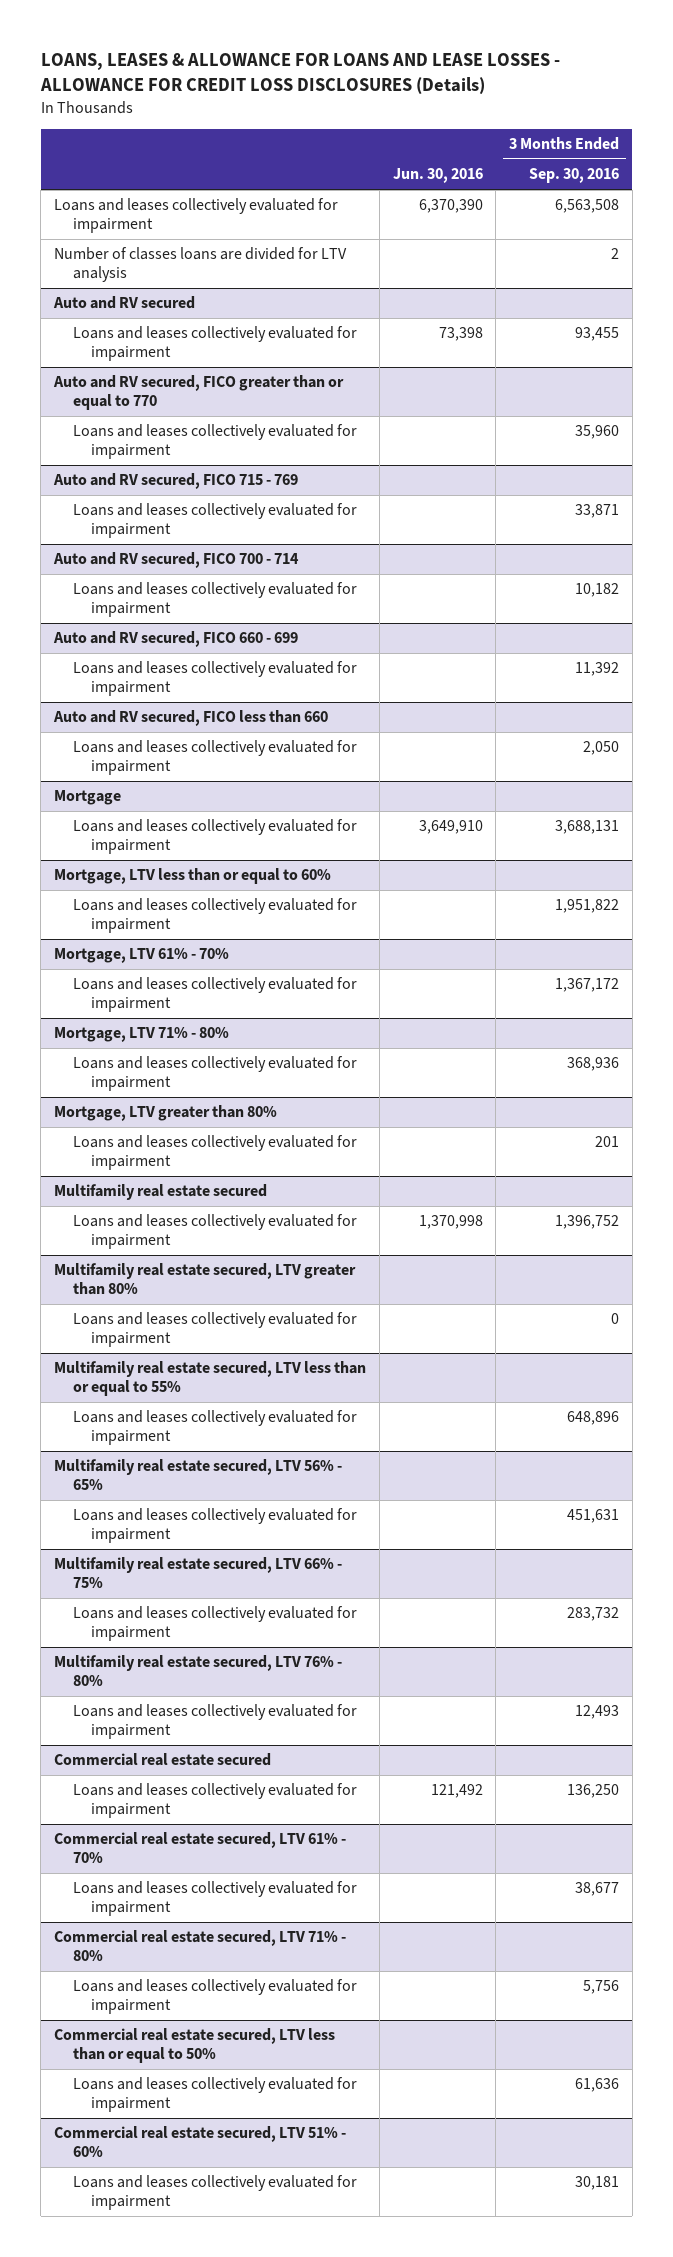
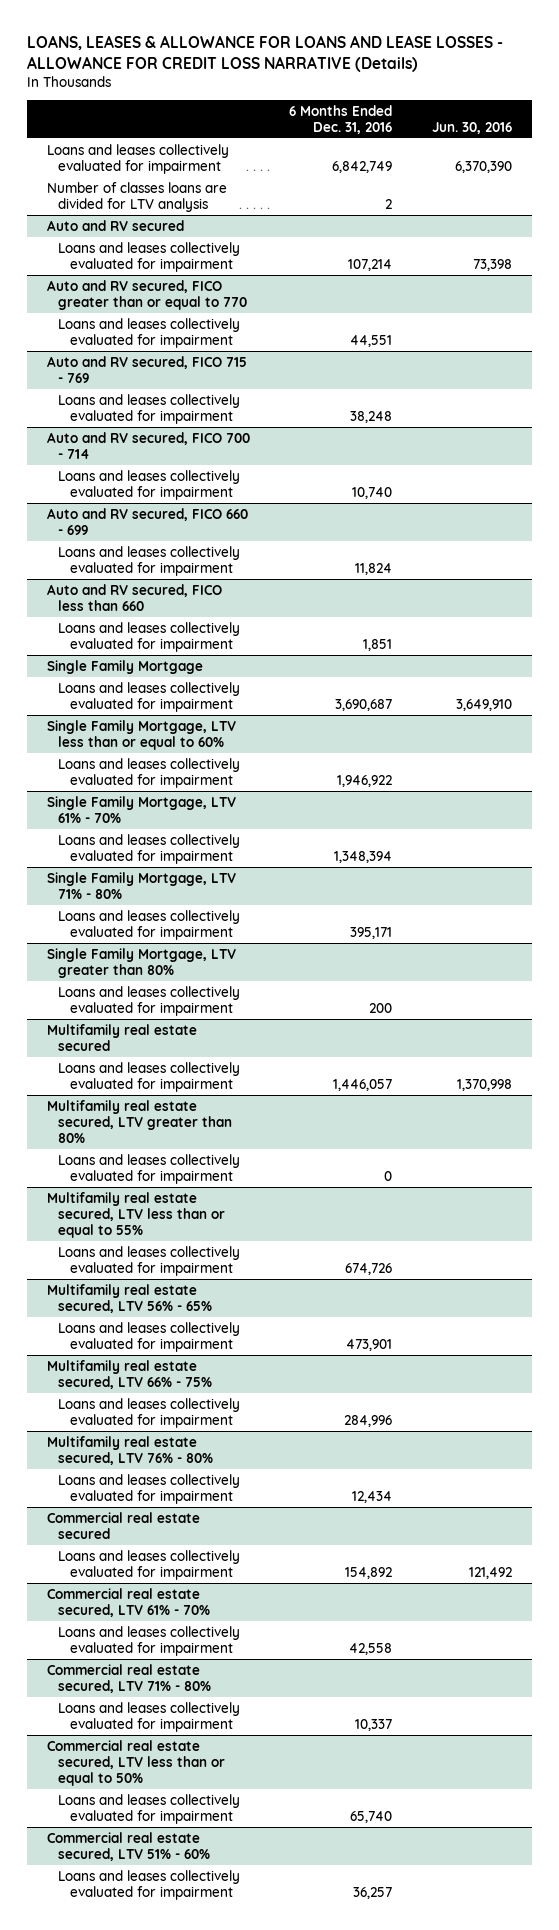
- LOANS, LEASES & ALLOWANCE FOR LOANS AND LEASE LOSSES - ALLOWANCE FOR CREDIT LOSS DISCLOSURES (Details)
+ LOANS, LEASES & ALLOWANCE FOR LOANS AND LEASE LOSSES - ALLOWANCE FOR CREDIT LOSS NARRATIVE (Details)
- | Jun. 30, 2016 | 3 Months Ended Sep. 30, 2016
+ | 6 Months Ended Dec. 31, 2016 | Jun. 30, 2016
- Mortgage
+ Single Family Mortgage
- Mortgage, LTV less than or equal to 60%
+ Single Family Mortgage, LTV less than or equal to 60%
- Mortgage, LTV 61% - 70%
+ Single Family Mortgage, LTV 61% - 70%
- Mortgage, LTV 71% - 80%
+ Single Family Mortgage, LTV 71% - 80%
- Mortgage, LTV greater than 80%
+ Single Family Mortgage, LTV greater than 80%

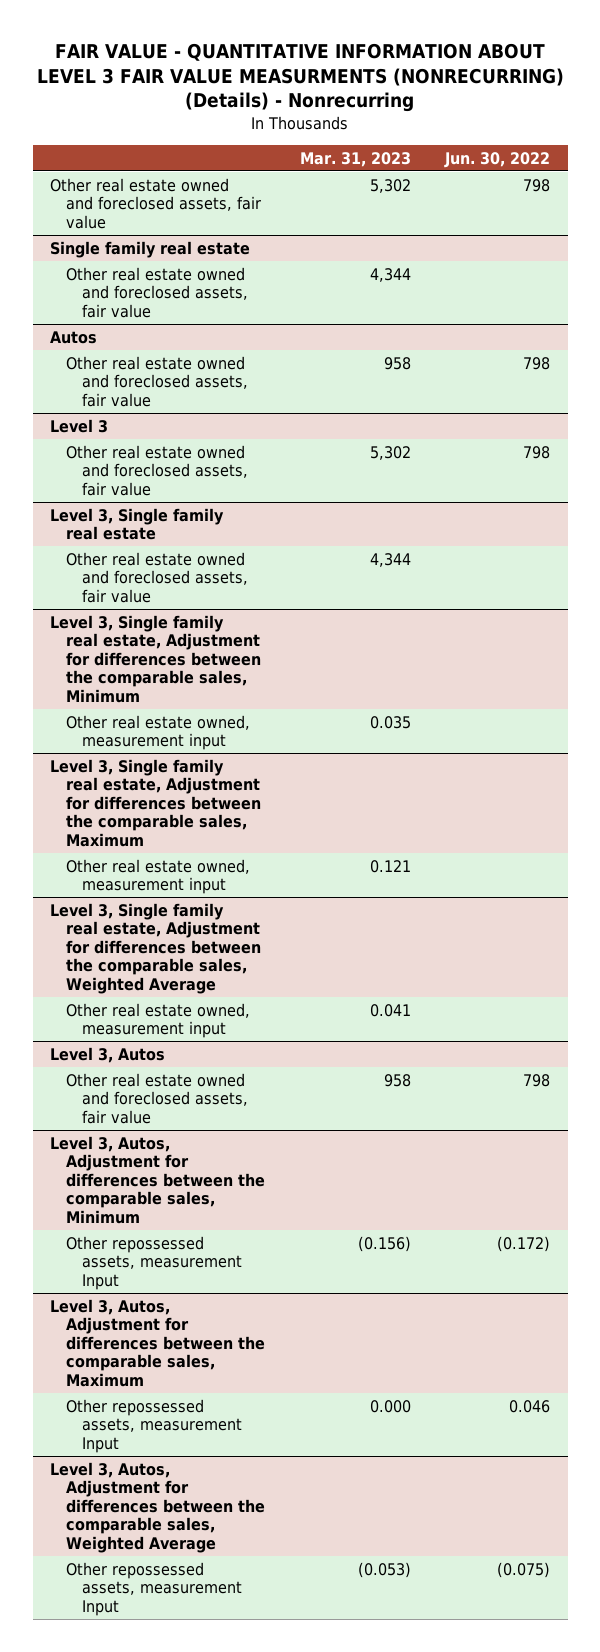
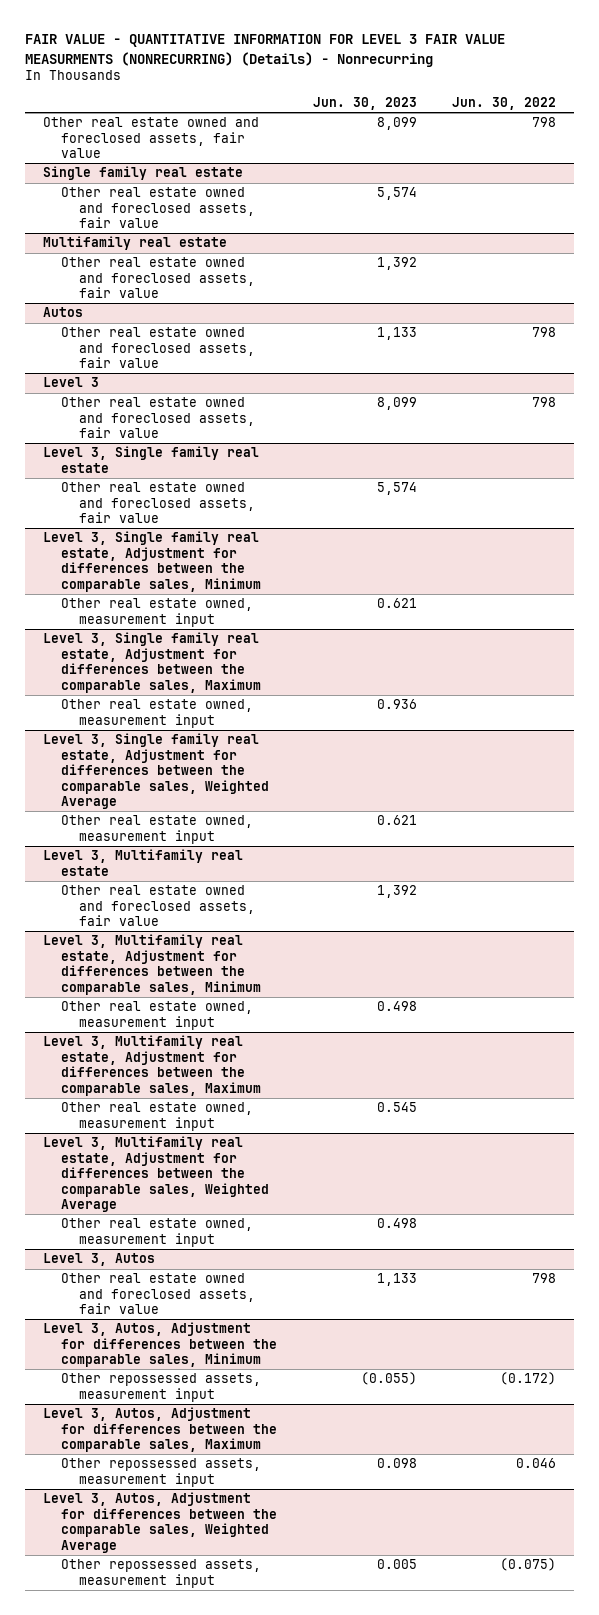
- FAIR VALUE - QUANTITATIVE INFORMATION ABOUT LEVEL 3 FAIR VALUE MEASURMENTS (NONRECURRING) (Details) - Nonrecurring
+ FAIR VALUE - QUANTITATIVE INFORMATION FOR LEVEL 3 FAIR VALUE MEASURMENTS (NONRECURRING) (Details) - Nonrecurring
- | Mar. 31, 2023 | Jun. 30, 2022
+ | Jun. 30, 2023 | Jun. 30, 2022
+ Multifamily real estate
+ Other real estate owned and foreclosed assets, fair value | 1,392 |
+ Level 3, Multifamily real estate
+ Other real estate owned and foreclosed assets, fair value | 1,392 |
+ Level 3, Multifamily real estate, Adjustment for differences between the comparable sales, Minimum
+ Other real estate owned, measurement input | 0.498 |
+ Level 3, Multifamily real estate, Adjustment for differences between the comparable sales, Maximum
+ Other real estate owned, measurement input | 0.545 |
+ Level 3, Multifamily real estate, Adjustment for differences between the comparable sales, Weighted Average
+ Other real estate owned, measurement input | 0.498 |
@ Level 3, Autos, Adjustment for differences between the comparable sales, Minimum
- Other repossessed assets, measurement Input | (0.156) | (0.172)
+ Other repossessed assets, measurement input | (0.055) | (0.172)
@ Level 3, Autos, Adjustment for differences between the comparable sales, Maximum
- Other repossessed assets, measurement Input | 0.000 | 0.046
+ Other repossessed assets, measurement input | 0.098 | 0.046
@ Level 3, Autos, Adjustment for differences between the comparable sales, Weighted Average
- Other repossessed assets, measurement Input | (0.053) | (0.075)
+ Other repossessed assets, measurement input | 0.005 | (0.075)

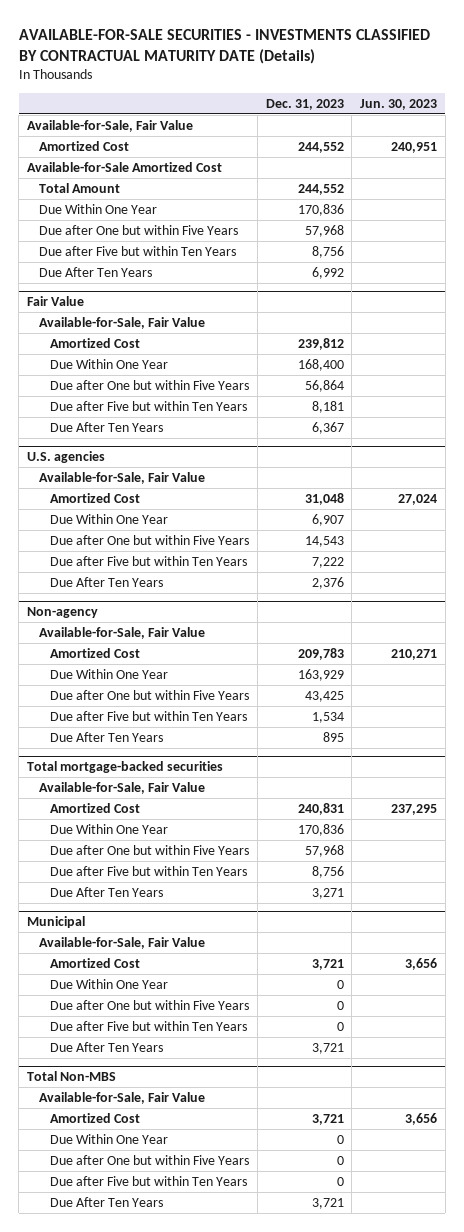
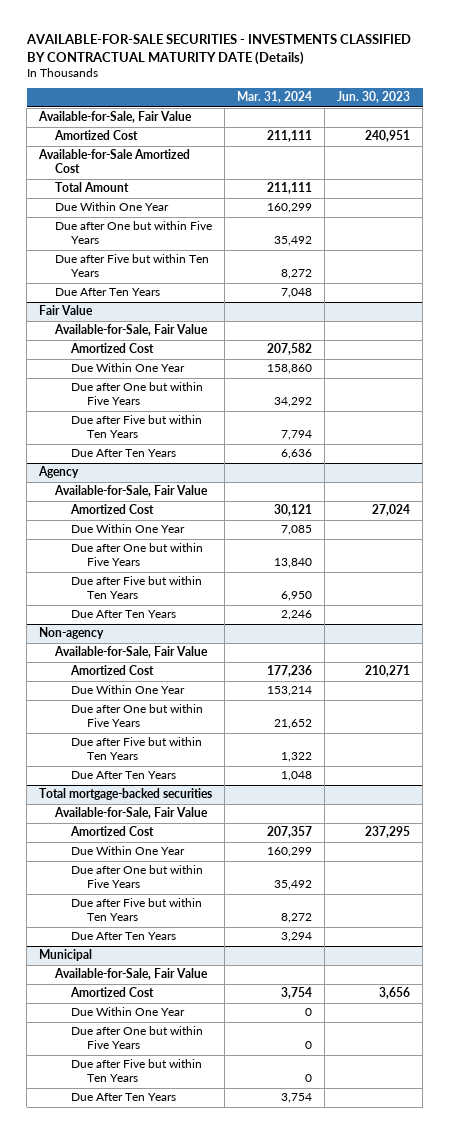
- | Dec. 31, 2023 | Jun. 30, 2023
+ | Mar. 31, 2024 | Jun. 30, 2023
- U.S. agencies
+ Agency
- Total Non-MBS
- Available-for-Sale, Fair Value
- Amortized Cost | 3,721 | 3,656
- Due Within One Year | 0 |
- Due after One but within Five Years | 0 |
- Due after Five but within Ten Years | 0 |
- Due After Ten Years | 3,721 |

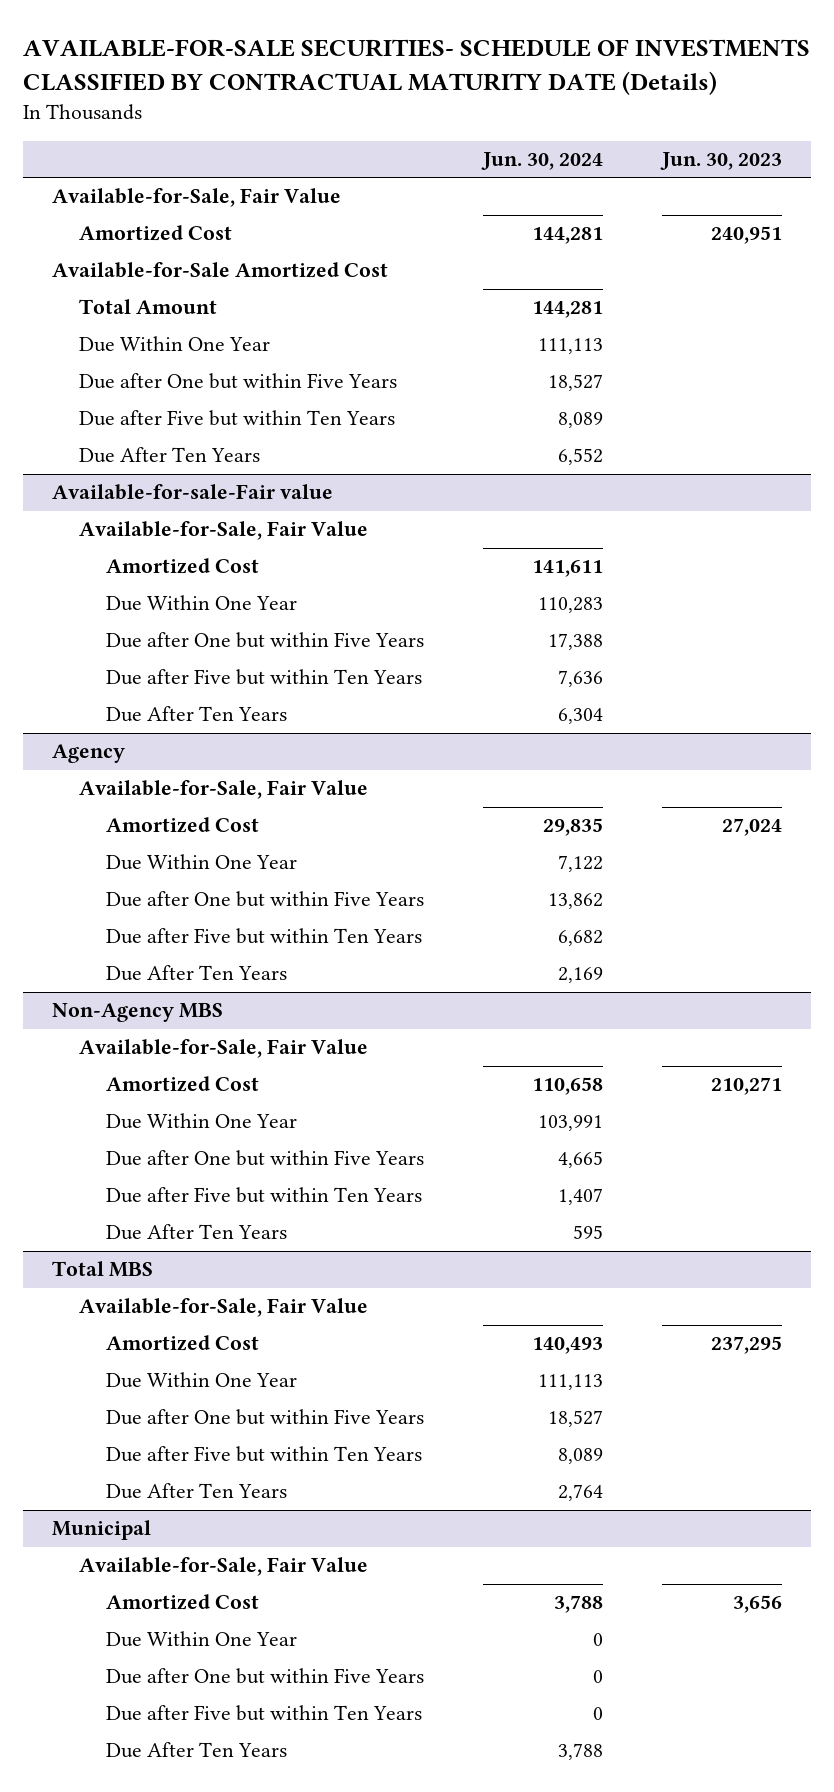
- AVAILABLE-FOR-SALE SECURITIES - INVESTMENTS CLASSIFIED BY CONTRACTUAL MATURITY DATE (Details)
+ AVAILABLE-FOR-SALE SECURITIES- SCHEDULE OF INVESTMENTS CLASSIFIED BY CONTRACTUAL MATURITY DATE (Details)
- | Mar. 31, 2024 | Jun. 30, 2023
+ | Jun. 30, 2024 | Jun. 30, 2023
- Fair Value
+ Available-for-sale-Fair value
- Non-agency
+ Non-Agency MBS
- Total mortgage-backed securities
+ Total MBS

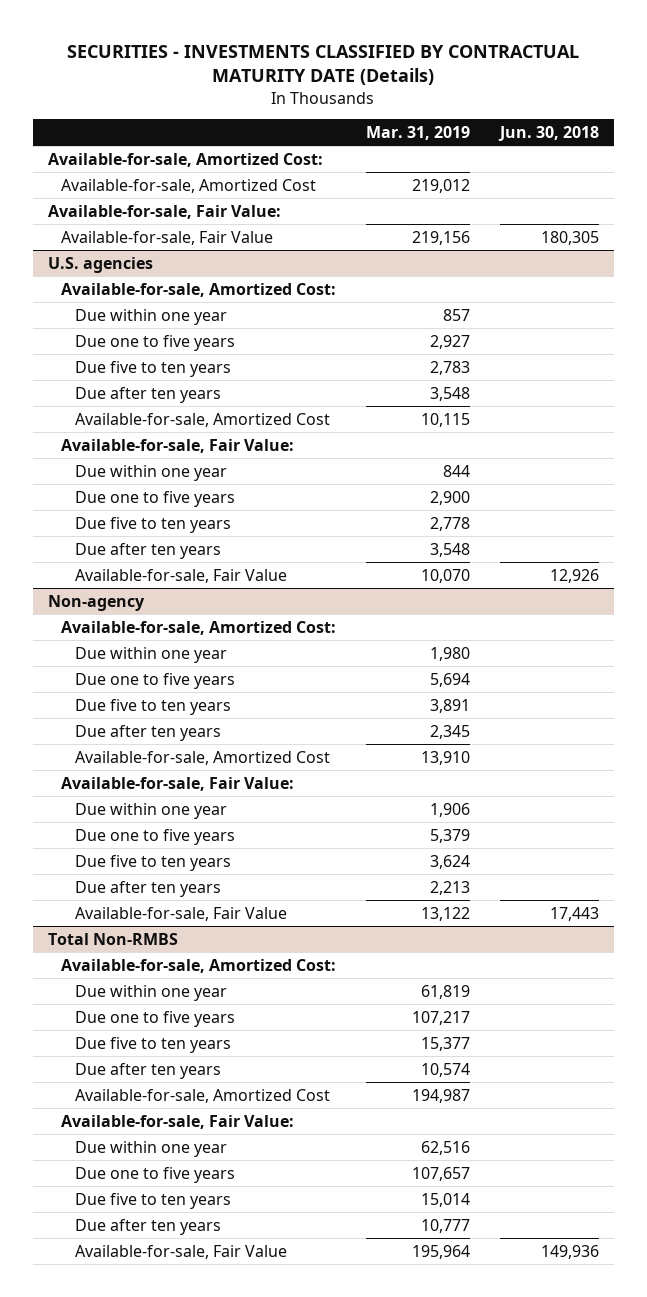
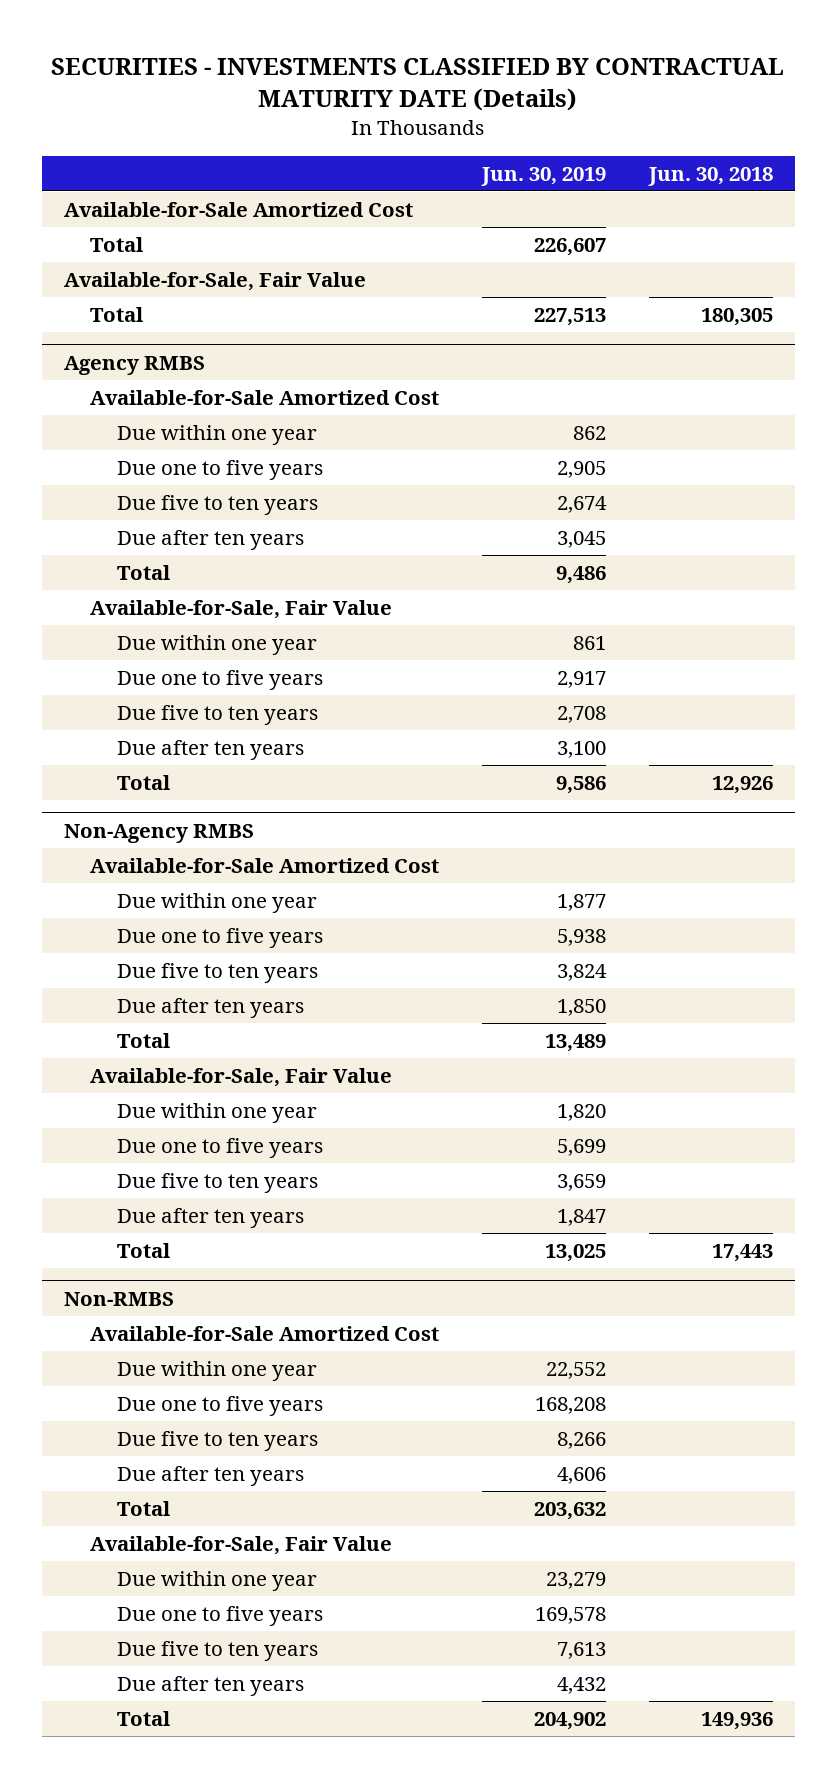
- | Mar. 31, 2019 | Jun. 30, 2018
+ | Jun. 30, 2019 | Jun. 30, 2018
- Available-for-sale, Amortized Cost:
- Available-for-sale, Amortized Cost | 219,012 |
- Available-for-sale, Fair Value:
- Available-for-sale, Fair Value | 219,156 | 180,305
- U.S. agencies
- Available-for-sale, Amortized Cost:
+ Available-for-Sale Amortized Cost
+ Total | 226,607 |
+ Available-for-Sale, Fair Value
+ Total | 227,513 | 180,305
+ Agency RMBS
+ Available-for-Sale Amortized Cost
- Available-for-sale, Amortized Cost | 10,115 |
- Available-for-sale, Fair Value:
+ Total | 9,486 |
+ Available-for-Sale, Fair Value
- Available-for-sale, Fair Value | 10,070 | 12,926
- Non-agency
- Available-for-sale, Amortized Cost:
+ Total | 9,586 | 12,926
+ Non-Agency RMBS
+ Available-for-Sale Amortized Cost
- Available-for-sale, Amortized Cost | 13,910 |
- Available-for-sale, Fair Value:
+ Total | 13,489 |
+ Available-for-Sale, Fair Value
- Available-for-sale, Fair Value | 13,122 | 17,443
- Total Non-RMBS
- Available-for-sale, Amortized Cost:
- Due within one year | 61,819 |
- Due one to five years | 107,217 |
- Due five to ten years | 15,377 |
- Due after ten years | 10,574 |
- Available-for-sale, Amortized Cost | 194,987 |
- Available-for-sale, Fair Value:
- Due within one year | 62,516 |
- Due one to five years | 107,657 |
- Due five to ten years | 15,014 |
- Due after ten years | 10,777 |
- Available-for-sale, Fair Value | 195,964 | 149,936
+ Total | 13,025 | 17,443
+ Non-RMBS
+ Available-for-Sale Amortized Cost
+ Due within one year | 22,552 |
+ Due one to five years | 168,208 |
+ Due five to ten years | 8,266 |
+ Due after ten years | 4,606 |
+ Total | 203,632 |
+ Available-for-Sale, Fair Value
+ Due within one year | 23,279 |
+ Due one to five years | 169,578 |
+ Due five to ten years | 7,613 |
+ Due after ten years | 4,432 |
+ Total | 204,902 | 149,936

